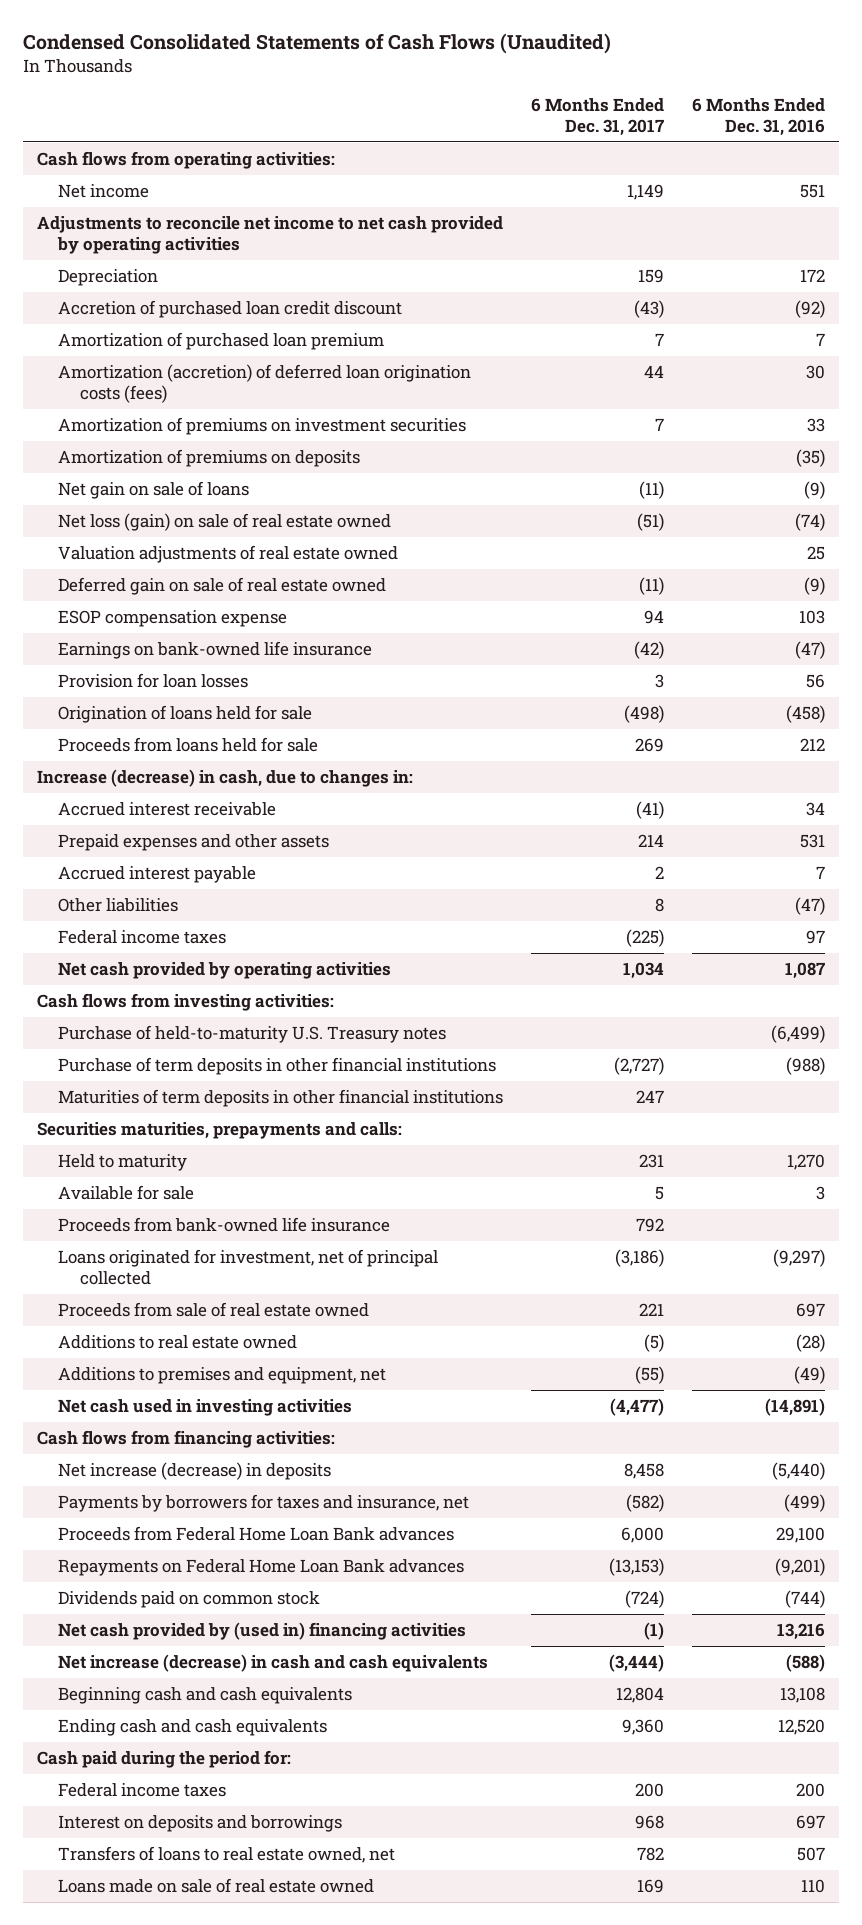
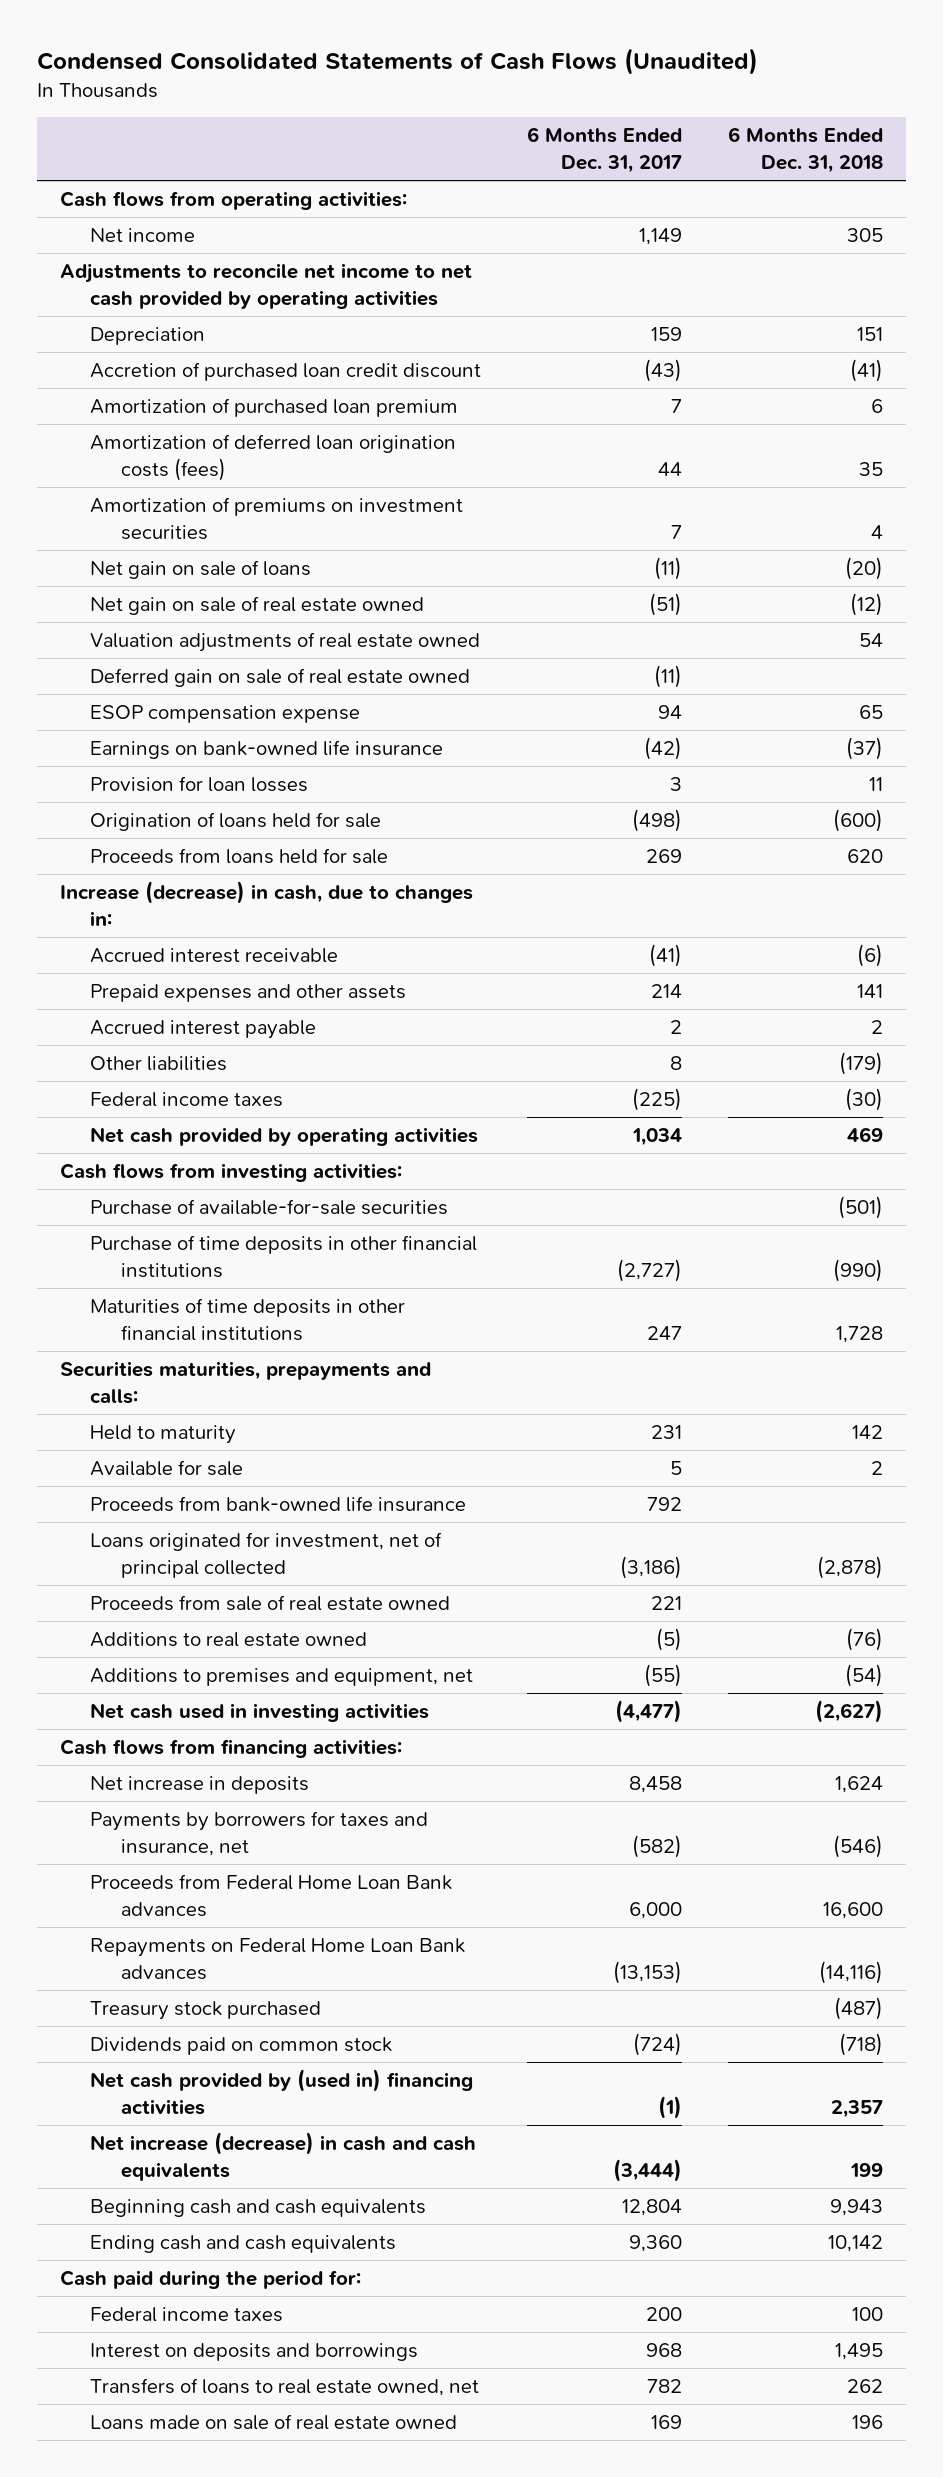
- | 6 Months Ended Dec. 31, 2017 | 6 Months Ended Dec. 31, 2016
+ | 6 Months Ended Dec. 31, 2017 | 6 Months Ended Dec. 31, 2018
- Amortization (accretion) of deferred loan origination costs (fees) | 44 | 30
+ Amortization of deferred loan origination costs (fees) | 44 | 35
- Amortization of premiums on deposits | | (35)
- Net loss (gain) on sale of real estate owned | (51) | (74)
+ Net gain on sale of real estate owned | (51) | (12)
- Purchase of held-to-maturity U.S. Treasury notes | | (6,499)
- Purchase of term deposits in other financial institutions | (2,727) | (988)
- Maturities of term deposits in other financial institutions | 247 |
+ Purchase of available-for-sale securities | | (501)
+ Purchase of time deposits in other financial institutions | (2,727) | (990)
+ Maturities of time deposits in other financial institutions | 247 | 1,728
- Net increase (decrease) in deposits | 8,458 | (5,440)
+ Net increase in deposits | 8,458 | 1,624
+ Treasury stock purchased | | (487)

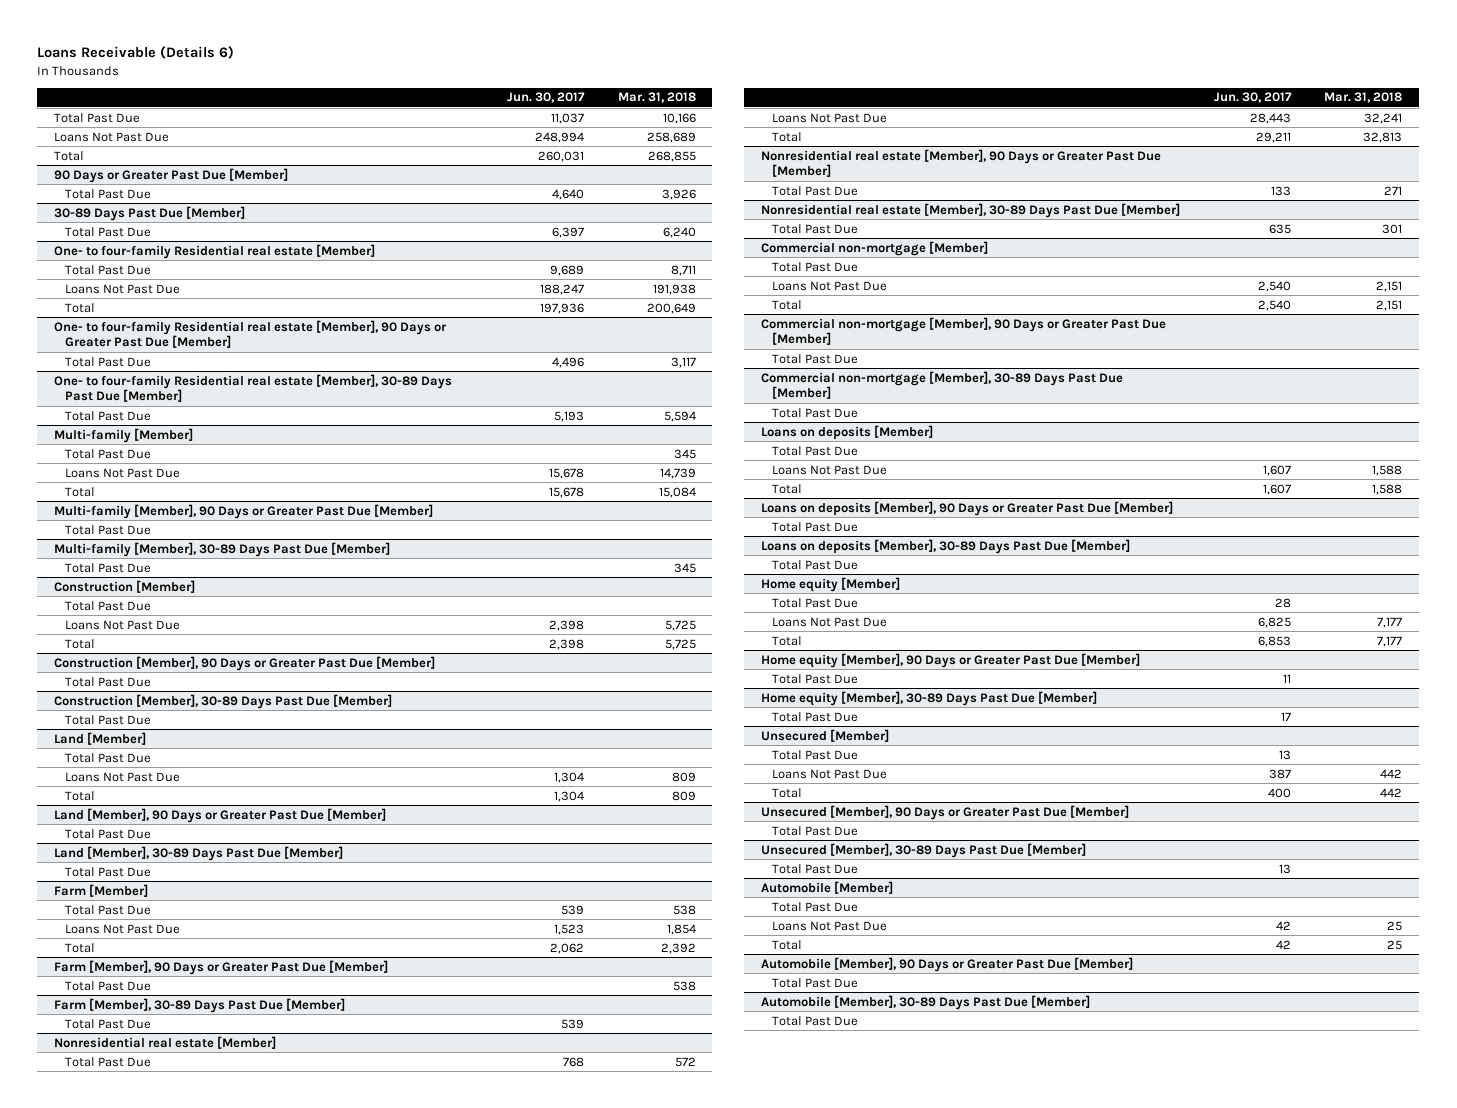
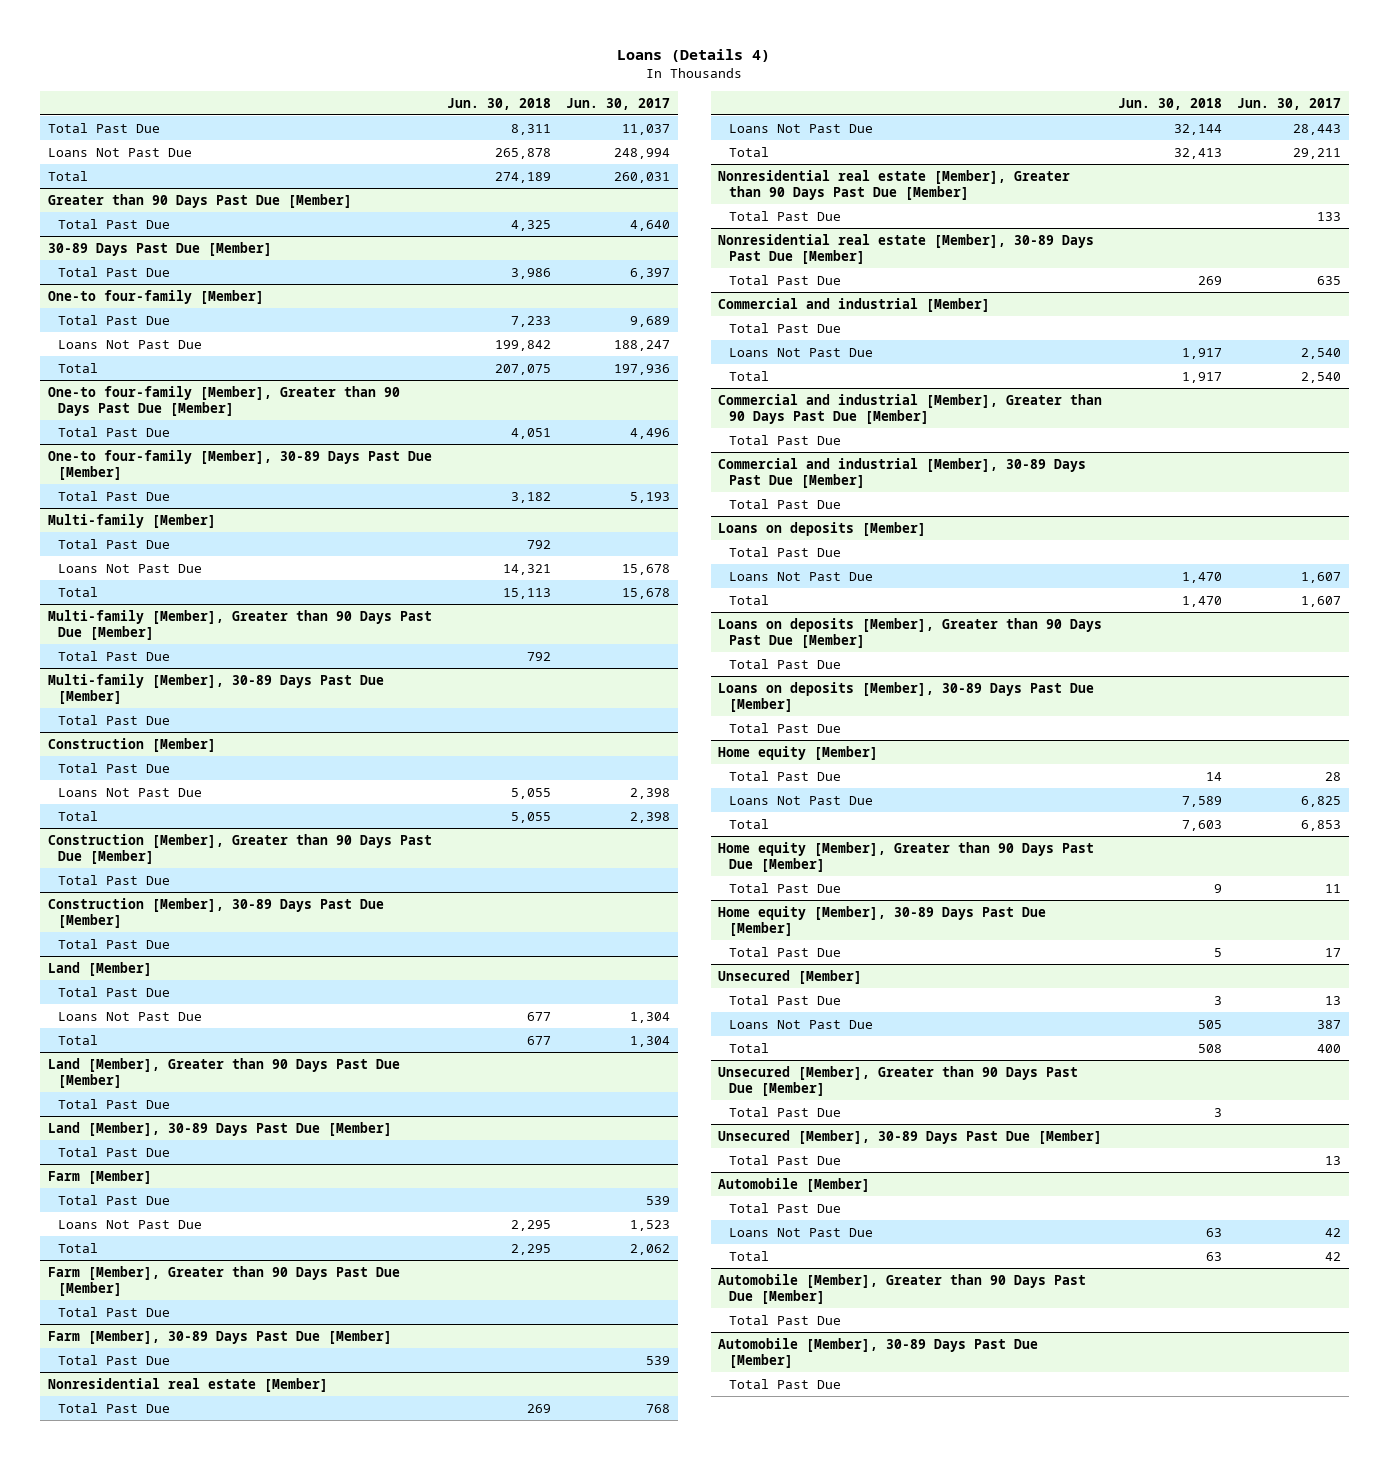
- Loans Receivable (Details 6)
+ Loans (Details 4)
- | Jun. 30, 2017 | Mar. 31, 2018
+ | Jun. 30, 2018 | Jun. 30, 2017
- 90 Days or Greater Past Due [Member]
+ Greater than 90 Days Past Due [Member]
- One- to four-family Residential real estate [Member]
+ One-to four-family [Member]
- One- to four-family Residential real estate [Member], 90 Days or Greater Past Due [Member]
+ One-to four-family [Member], Greater than 90 Days Past Due [Member]
- One- to four-family Residential real estate [Member], 30-89 Days Past Due [Member]
+ One-to four-family [Member], 30-89 Days Past Due [Member]
- Multi-family [Member], 90 Days or Greater Past Due [Member]
+ Multi-family [Member], Greater than 90 Days Past Due [Member]
- Construction [Member], 90 Days or Greater Past Due [Member]
+ Construction [Member], Greater than 90 Days Past Due [Member]
- Land [Member], 90 Days or Greater Past Due [Member]
+ Land [Member], Greater than 90 Days Past Due [Member]
- Farm [Member], 90 Days or Greater Past Due [Member]
+ Farm [Member], Greater than 90 Days Past Due [Member]
- Nonresidential real estate [Member], 90 Days or Greater Past Due [Member]
+ Nonresidential real estate [Member], Greater than 90 Days Past Due [Member]
- Commercial non-mortgage [Member]
+ Commercial and industrial [Member]
- Commercial non-mortgage [Member], 90 Days or Greater Past Due [Member]
+ Commercial and industrial [Member], Greater than 90 Days Past Due [Member]
- Commercial non-mortgage [Member], 30-89 Days Past Due [Member]
+ Commercial and industrial [Member], 30-89 Days Past Due [Member]
- Loans on deposits [Member], 90 Days or Greater Past Due [Member]
+ Loans on deposits [Member], Greater than 90 Days Past Due [Member]
- Home equity [Member], 90 Days or Greater Past Due [Member]
+ Home equity [Member], Greater than 90 Days Past Due [Member]
- Unsecured [Member], 90 Days or Greater Past Due [Member]
+ Unsecured [Member], Greater than 90 Days Past Due [Member]
- Automobile [Member], 90 Days or Greater Past Due [Member]
+ Automobile [Member], Greater than 90 Days Past Due [Member]

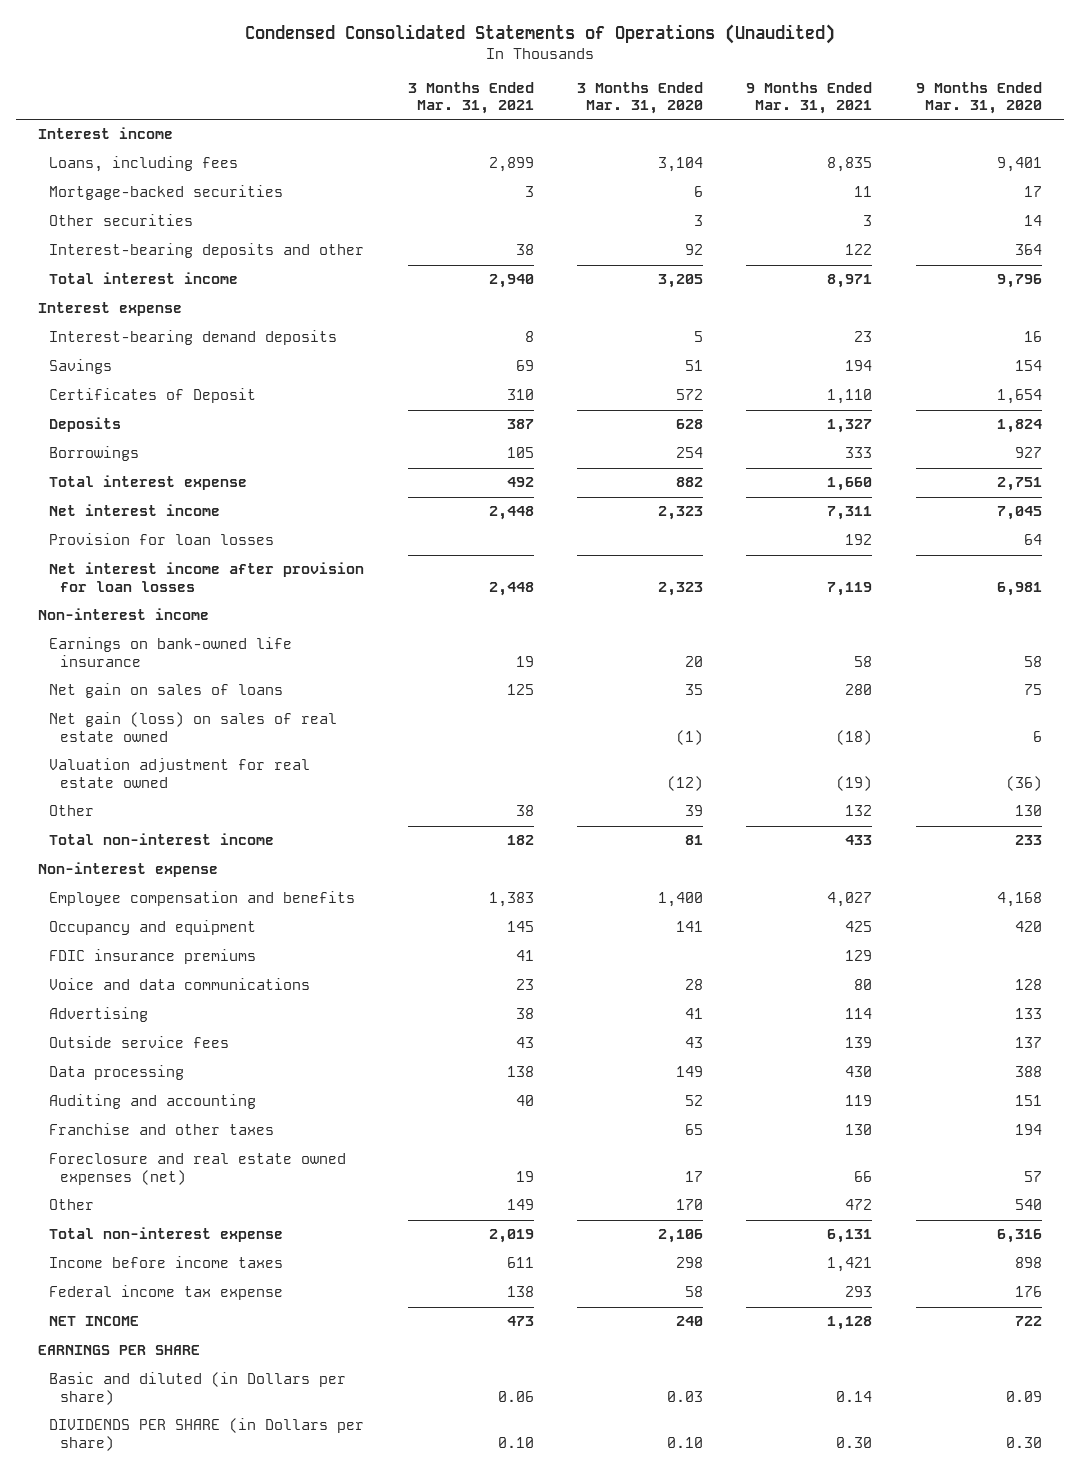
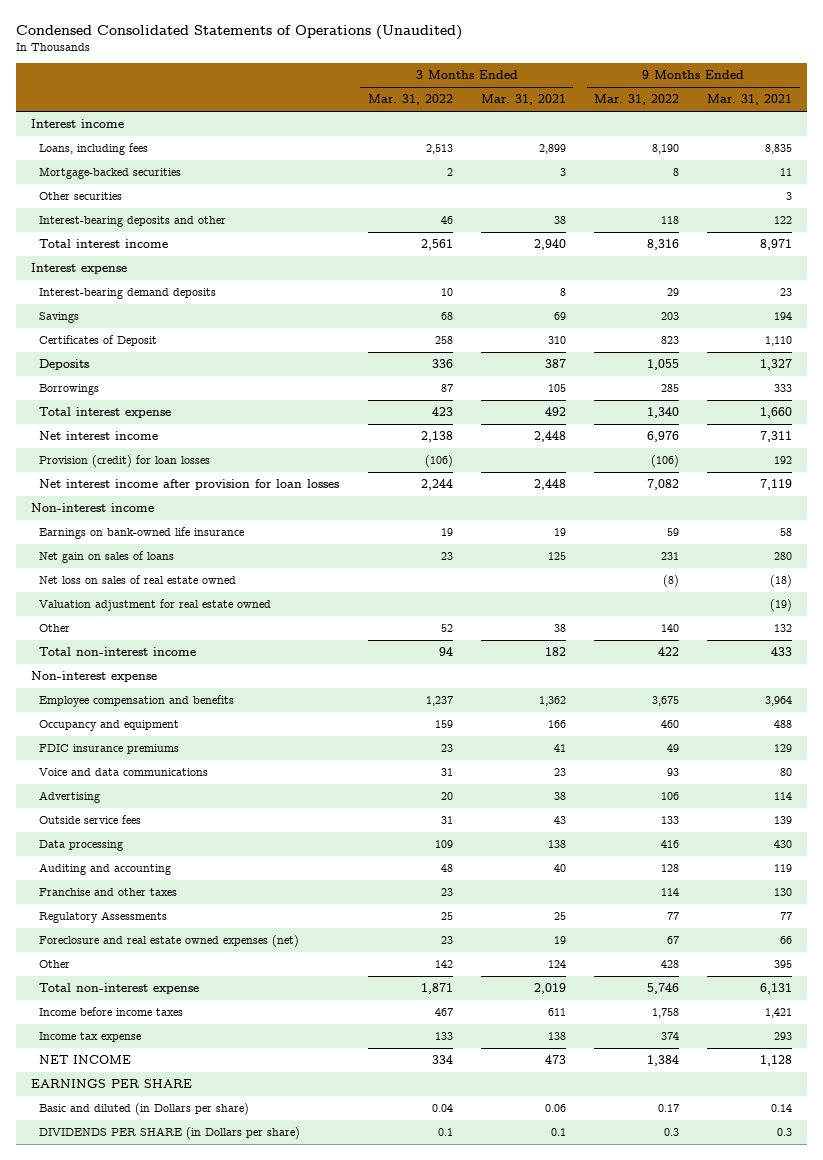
- | 3 Months Ended Mar. 31, 2021 | 3 Months Ended Mar. 31, 2020 | 9 Months Ended Mar. 31, 2021 | 9 Months Ended Mar. 31, 2020
+ | 3 Months Ended Mar. 31, 2022 | 3 Months Ended Mar. 31, 2021 | 9 Months Ended Mar. 31, 2022 | 9 Months Ended Mar. 31, 2021
- Provision for loan losses | | | 192 | 64
+ Provision (credit) for loan losses | (106) | | (106) | 192
- Net gain (loss) on sales of real estate owned | | (1) | (18) | 6
+ Net loss on sales of real estate owned | | | (8) | (18)
- Employee compensation and benefits | 1,383 | 1,400 | 4,027 | 4,168
- Occupancy and equipment | 145 | 141 | 425 | 420
+ Employee compensation and benefits | 1,237 | 1,362 | 3,675 | 3,964
+ Occupancy and equipment | 159 | 166 | 460 | 488
+ Regulatory Assessments | 25 | 25 | 77 | 77
- Other | 149 | 170 | 472 | 540
+ Other | 142 | 124 | 428 | 395
- Federal income tax expense | 138 | 58 | 293 | 176
+ Income tax expense | 133 | 138 | 374 | 293
- DIVIDENDS PER SHARE (in Dollars per share) | 0.10 | 0.10 | 0.30 | 0.30
+ DIVIDENDS PER SHARE (in Dollars per share) | 0.1 | 0.1 | 0.3 | 0.3

